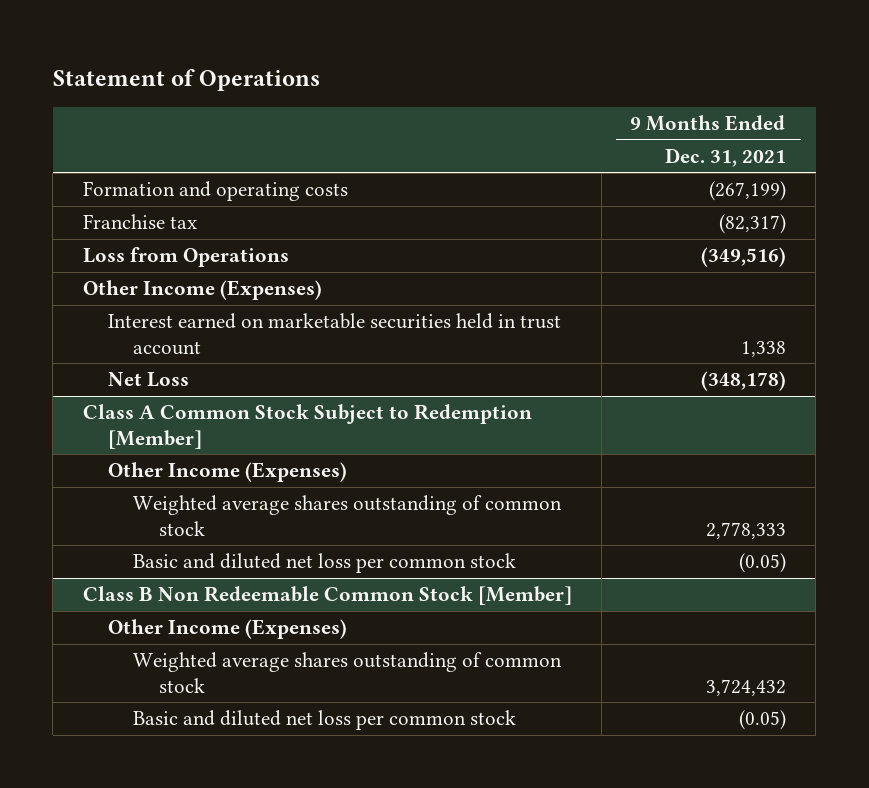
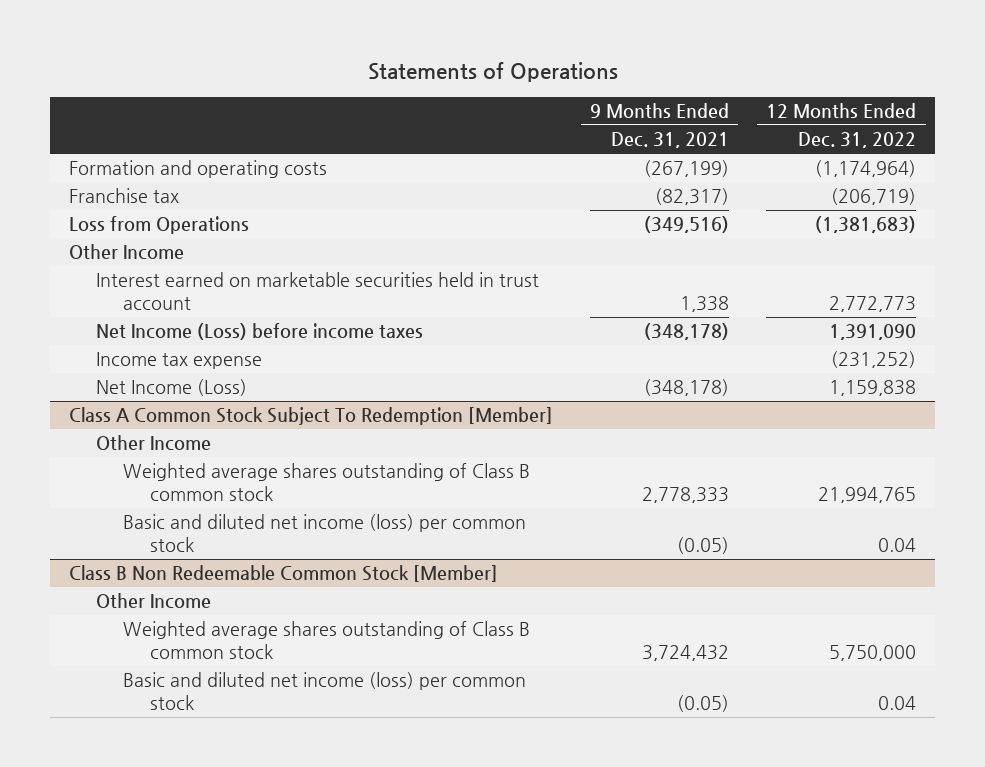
- Statement of Operations
+ Statements of Operations
- | 9 Months Ended Dec. 31, 2021
+ | 9 Months Ended Dec. 31, 2021 | 12 Months Ended Dec. 31, 2022
- Other Income (Expenses)
+ Other Income
- Net Loss | (348,178)
- Class A Common Stock Subject to Redemption [Member]
- Other Income (Expenses)
- Weighted average shares outstanding of common stock | 2,778,333
- Basic and diluted net loss per common stock | (0.05)
+ Net Income (Loss) before income taxes | (348,178) | 1,391,090
+ Income tax expense | | (231,252)
+ Net Income (Loss) | (348,178) | 1,159,838
+ Class A Common Stock Subject To Redemption [Member]
+ Other Income
+ Weighted average shares outstanding of Class B common stock | 2,778,333 | 21,994,765
+ Basic and diluted net income (loss) per common stock | (0.05) | 0.04
@ Class B Non Redeemable Common Stock [Member]
- Other Income (Expenses)
- Weighted average shares outstanding of common stock | 3,724,432
- Basic and diluted net loss per common stock | (0.05)
+ Other Income
+ Weighted average shares outstanding of Class B common stock | 3,724,432 | 5,750,000
+ Basic and diluted net income (loss) per common stock | (0.05) | 0.04

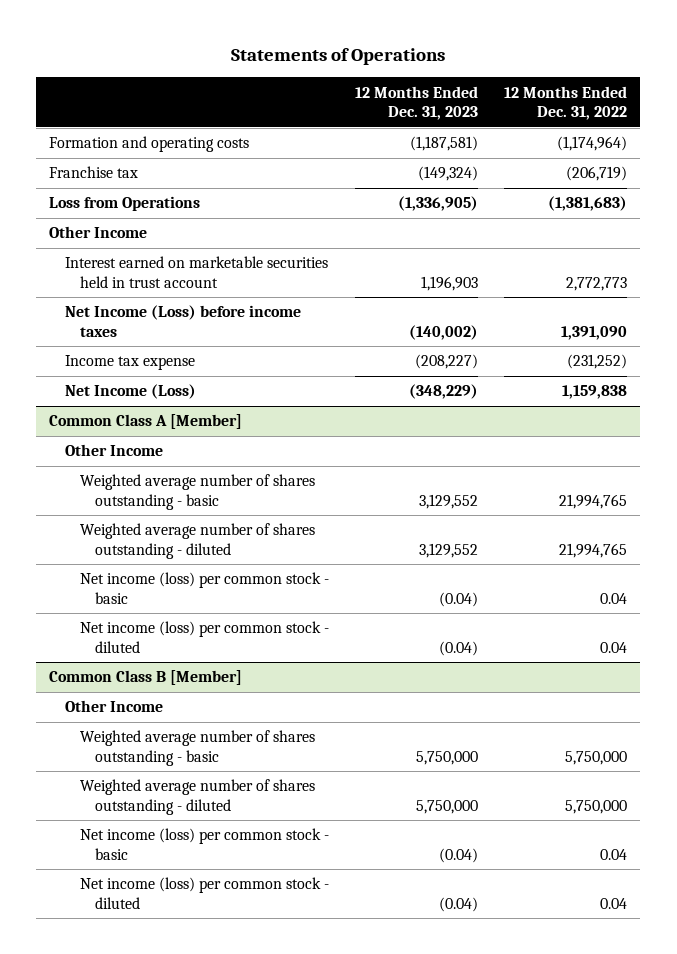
- | 9 Months Ended Dec. 31, 2021 | 12 Months Ended Dec. 31, 2022
+ | 12 Months Ended Dec. 31, 2023 | 12 Months Ended Dec. 31, 2022
- Class A Common Stock Subject To Redemption [Member]
+ Common Class A [Member]
- Weighted average shares outstanding of Class B common stock | 2,778,333 | 21,994,765
- Basic and diluted net income (loss) per common stock | (0.05) | 0.04
- Class B Non Redeemable Common Stock [Member]
+ Weighted average number of shares outstanding - basic | 3,129,552 | 21,994,765
+ Weighted average number of shares outstanding - diluted | 3,129,552 | 21,994,765
+ Net income (loss) per common stock - basic | (0.04) | 0.04
+ Net income (loss) per common stock - diluted | (0.04) | 0.04
+ Common Class B [Member]
- Weighted average shares outstanding of Class B common stock | 3,724,432 | 5,750,000
- Basic and diluted net income (loss) per common stock | (0.05) | 0.04
+ Weighted average number of shares outstanding - basic | 5,750,000 | 5,750,000
+ Weighted average number of shares outstanding - diluted | 5,750,000 | 5,750,000
+ Net income (loss) per common stock - basic | (0.04) | 0.04
+ Net income (loss) per common stock - diluted | (0.04) | 0.04

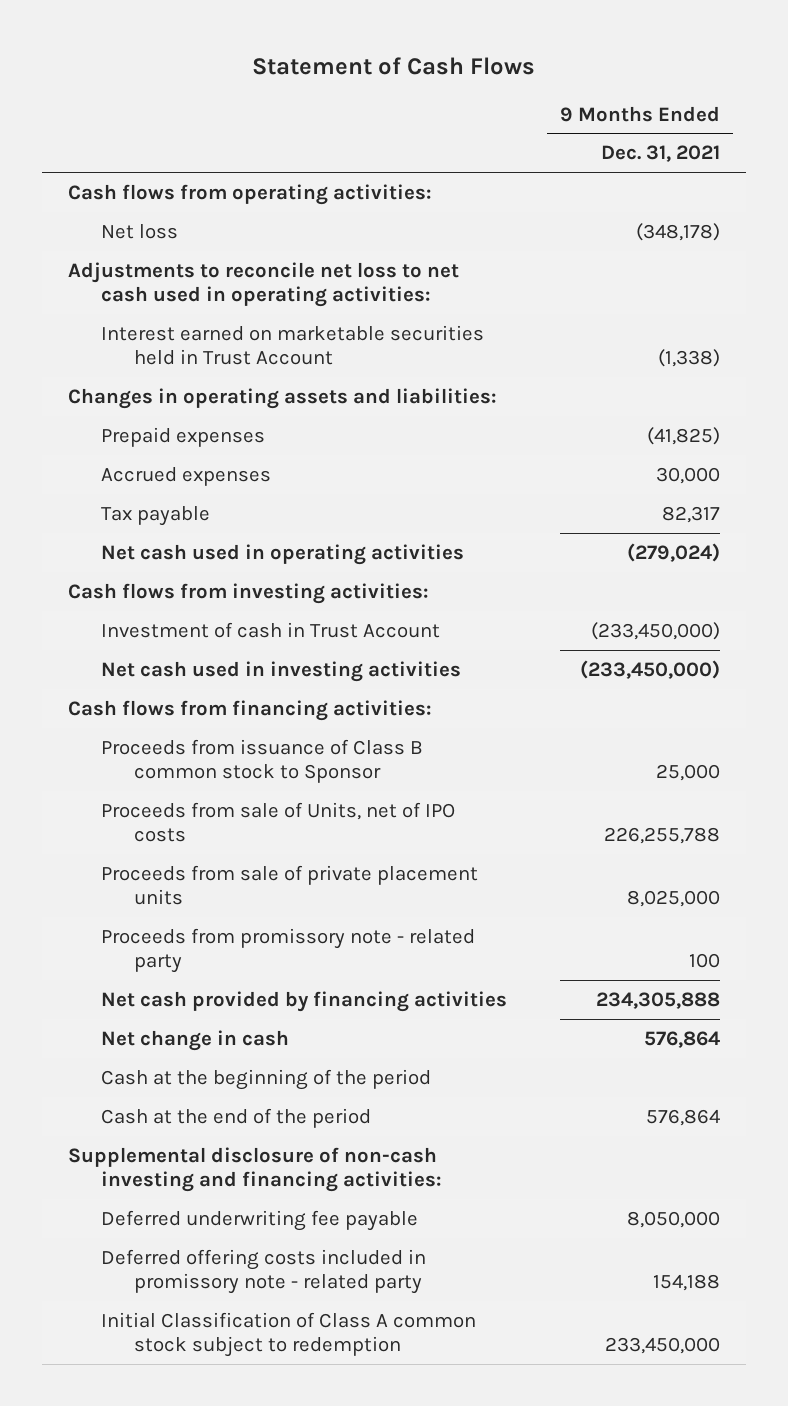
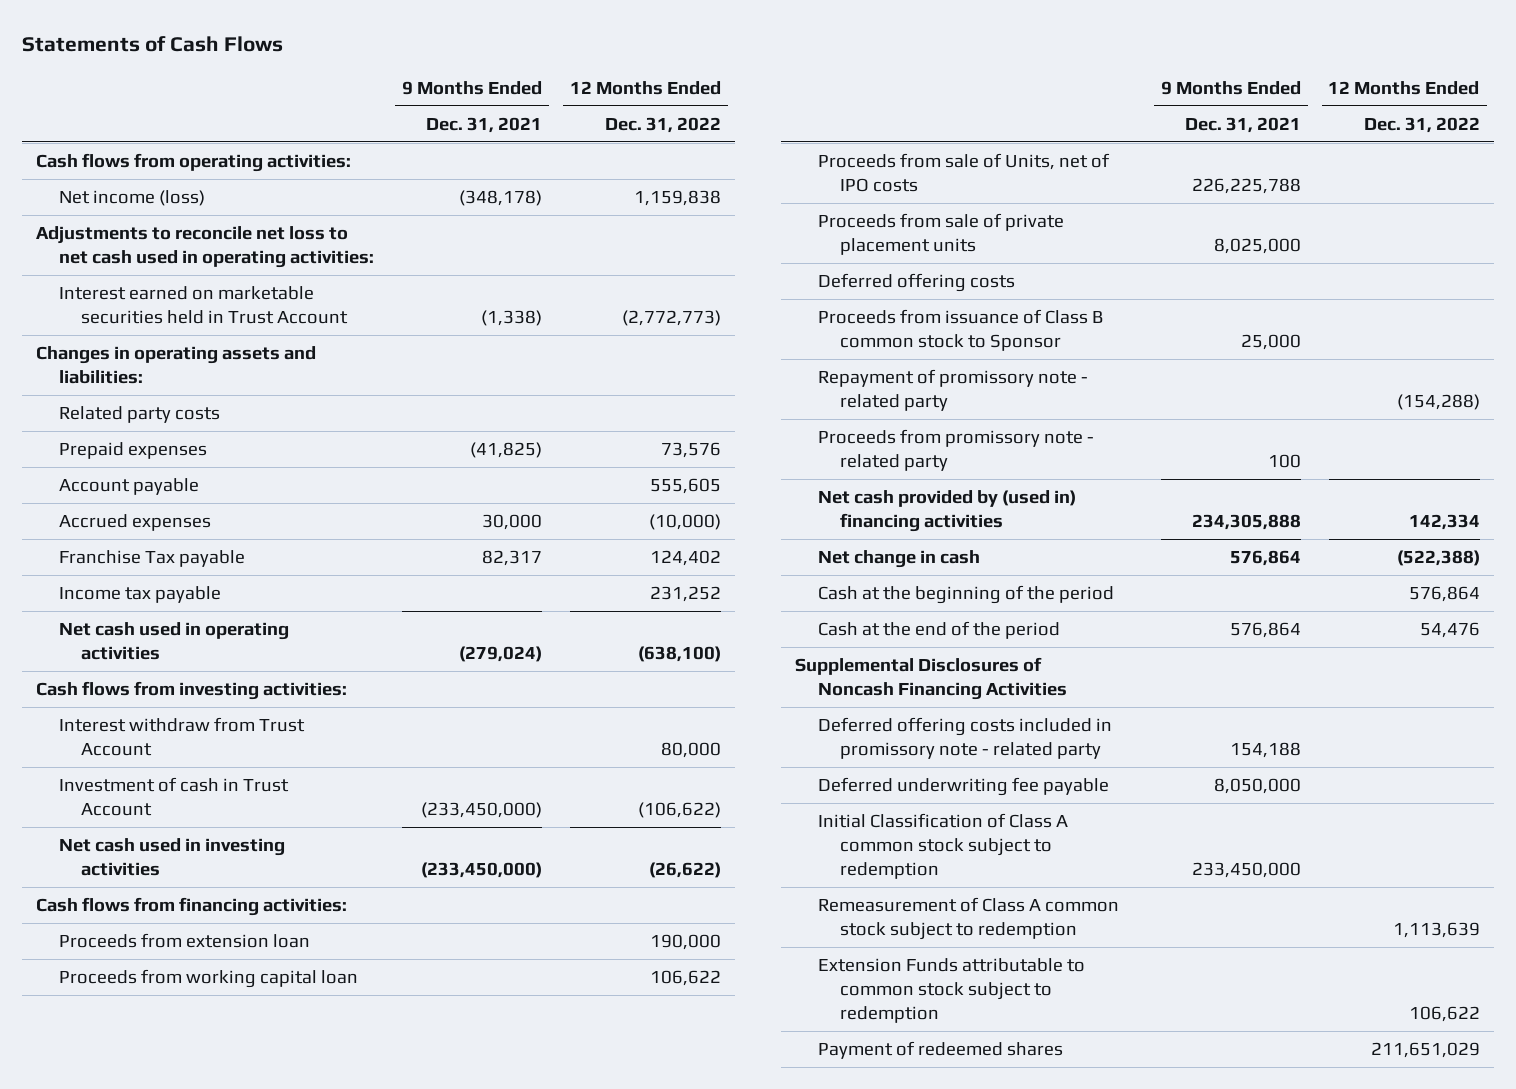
- Statement of Cash Flows
+ Statements of Cash Flows
- | 9 Months Ended Dec. 31, 2021
+ | 9 Months Ended Dec. 31, 2021 | 12 Months Ended Dec. 31, 2022
- Net loss | (348,178)
+ Net income (loss) | (348,178) | 1,159,838
+ Related party costs
+ Account payable | | 555,605
- Tax payable | 82,317
+ Franchise Tax payable | 82,317 | 124,402
+ Income tax payable | | 231,252
+ Interest withdraw from Trust Account | | 80,000
- Proceeds from sale of Units, net of IPO costs | 226,255,788
+ Proceeds from extension loan | | 190,000
+ Proceeds from working capital loan | | 106,622
+ Proceeds from sale of Units, net of IPO costs | 226,225,788 |
+ Deferred offering costs
moved down: Proceeds from issuance of Class B common stock to Sponsor | 25,000 |
+ Repayment of promissory note - related party | | (154,288)
- Net cash provided by financing activities | 234,305,888
+ Net cash provided by (used in) financing activities | 234,305,888 | 142,334
- Supplemental disclosure of non-cash investing and financing activities:
+ Supplemental Disclosures of Noncash Financing Activities
moved down: Deferred underwriting fee payable | 8,050,000 |
+ Remeasurement of Class A common stock subject to redemption | | 1,113,639
+ Extension Funds attributable to common stock subject to redemption | | 106,622
+ Payment of redeemed shares | | 211,651,029

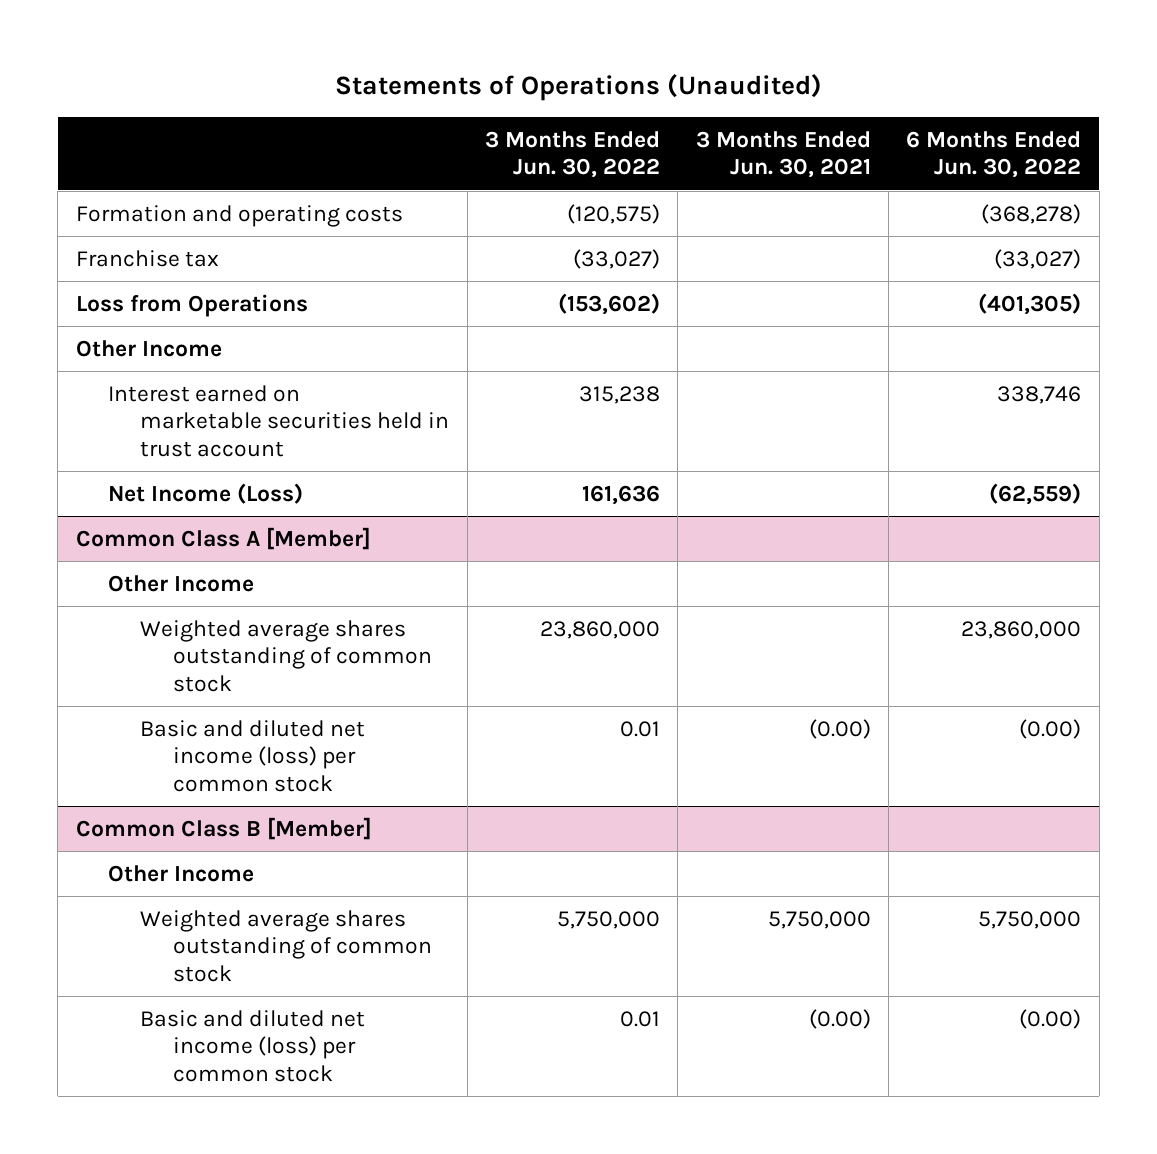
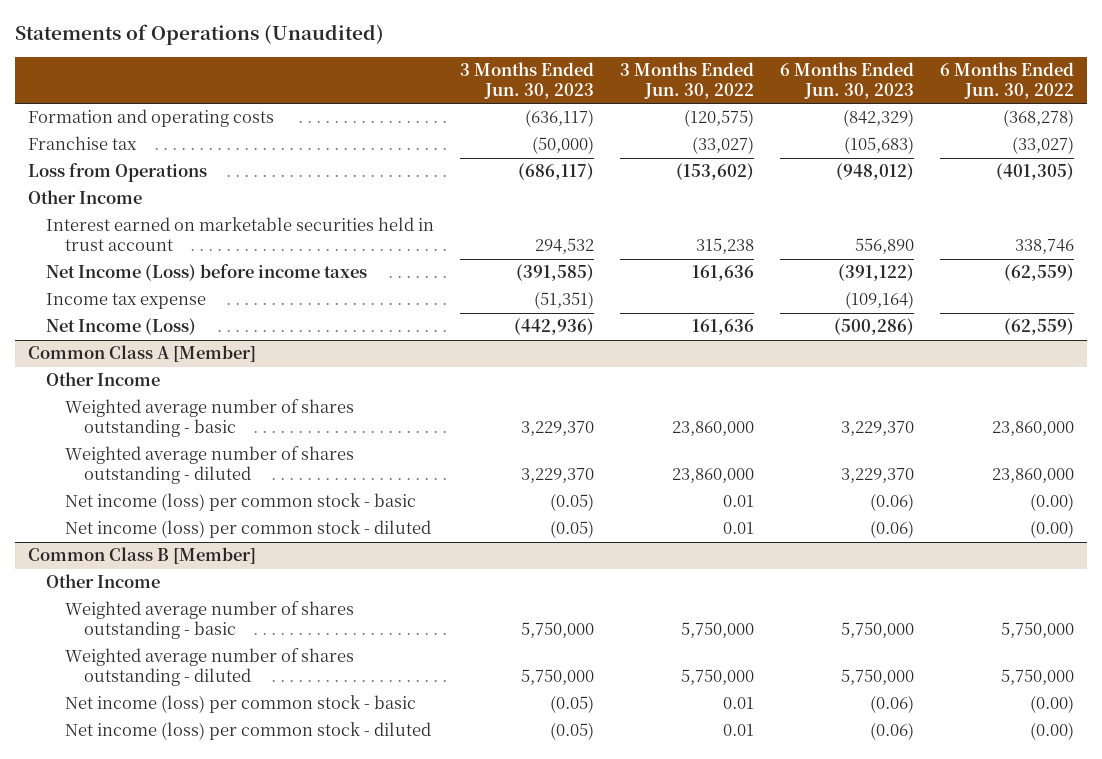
- | 3 Months Ended Jun. 30, 2022 | 3 Months Ended Jun. 30, 2021 | 6 Months Ended Jun. 30, 2022
+ | 3 Months Ended Jun. 30, 2023 | 3 Months Ended Jun. 30, 2022 | 6 Months Ended Jun. 30, 2023 | 6 Months Ended Jun. 30, 2022
+ Net Income (Loss) before income taxes | (391,585) | 161,636 | (391,122) | (62,559)
+ Income tax expense | (51,351) | | (109,164) |
@ Common Class A [Member]
- Weighted average shares outstanding of common stock | 23,860,000 | | 23,860,000
- Basic and diluted net income (loss) per common stock | 0.01 | (0.00) | (0.00)
+ Weighted average number of shares outstanding - basic | 3,229,370 | 23,860,000 | 3,229,370 | 23,860,000
+ Weighted average number of shares outstanding - diluted | 3,229,370 | 23,860,000 | 3,229,370 | 23,860,000
+ Net income (loss) per common stock - basic | (0.05) | 0.01 | (0.06) | (0.00)
+ Net income (loss) per common stock - diluted | (0.05) | 0.01 | (0.06) | (0.00)
@ Common Class B [Member]
- Weighted average shares outstanding of common stock | 5,750,000 | 5,750,000 | 5,750,000
- Basic and diluted net income (loss) per common stock | 0.01 | (0.00) | (0.00)
+ Weighted average number of shares outstanding - basic | 5,750,000 | 5,750,000 | 5,750,000 | 5,750,000
+ Weighted average number of shares outstanding - diluted | 5,750,000 | 5,750,000 | 5,750,000 | 5,750,000
+ Net income (loss) per common stock - basic | (0.05) | 0.01 | (0.06) | (0.00)
+ Net income (loss) per common stock - diluted | (0.05) | 0.01 | (0.06) | (0.00)

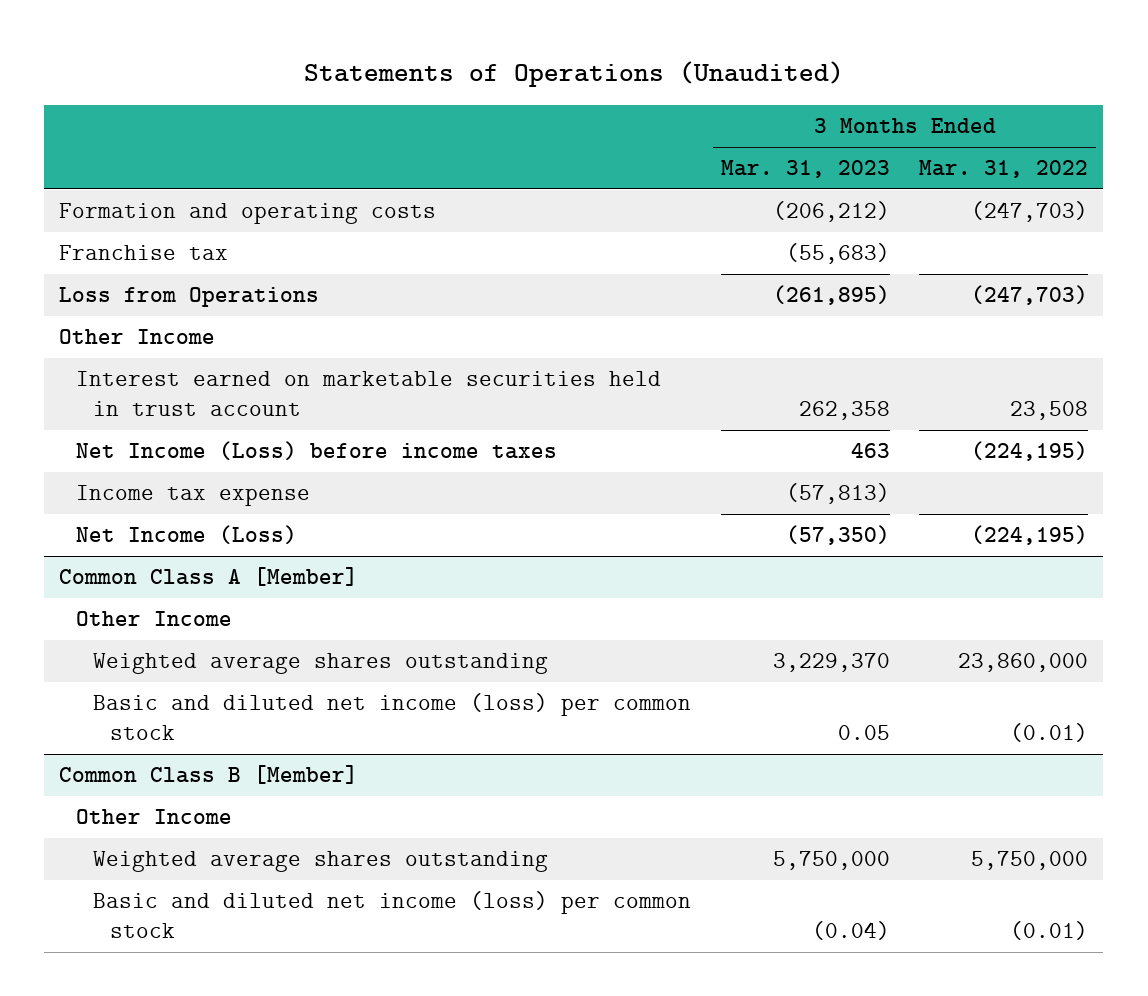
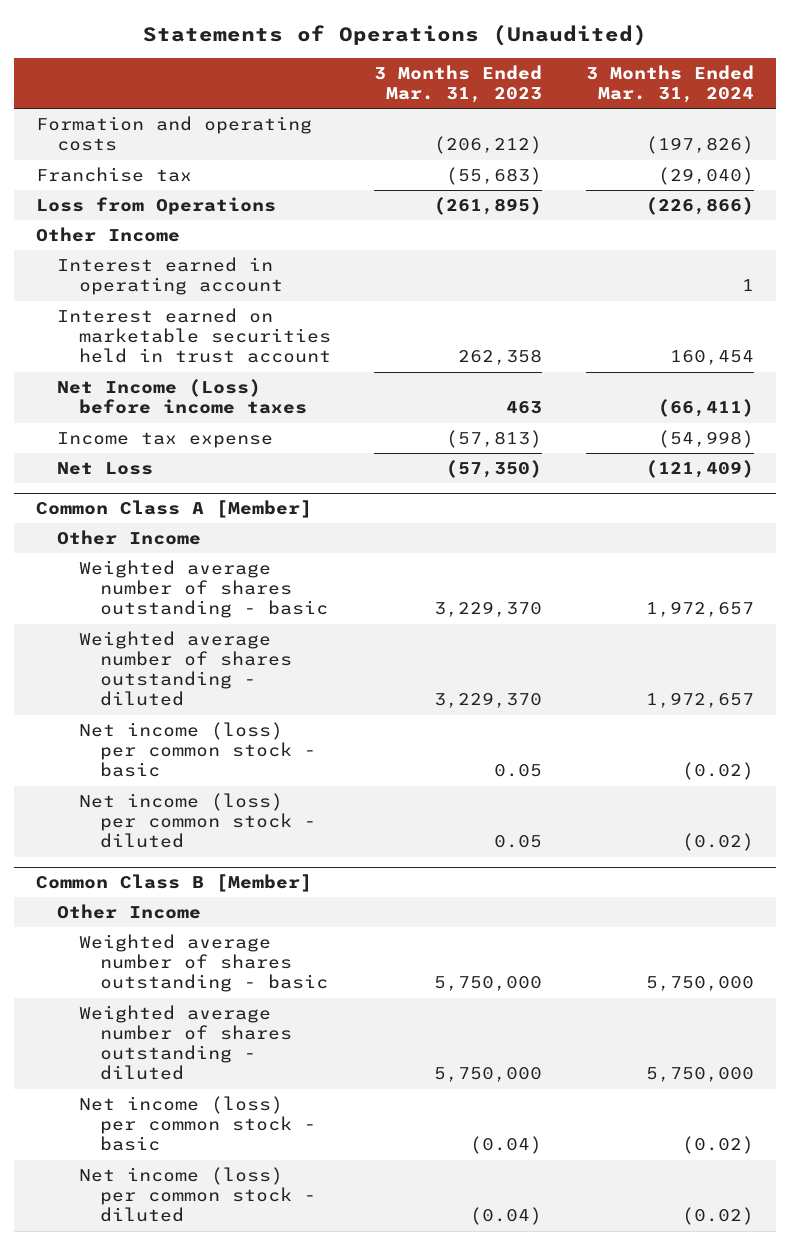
- | 3 Months Ended Mar. 31, 2023 | 3 Months Ended Mar. 31, 2022
+ | 3 Months Ended Mar. 31, 2023 | 3 Months Ended Mar. 31, 2024
+ Interest earned in operating account | | 1
- Net Income (Loss) | (57,350) | (224,195)
+ Net Loss | (57,350) | (121,409)
@ Common Class A [Member]
- Weighted average shares outstanding | 3,229,370 | 23,860,000
- Basic and diluted net income (loss) per common stock | 0.05 | (0.01)
+ Weighted average number of shares outstanding - basic | 3,229,370 | 1,972,657
+ Weighted average number of shares outstanding - diluted | 3,229,370 | 1,972,657
+ Net income (loss) per common stock - basic | 0.05 | (0.02)
+ Net income (loss) per common stock - diluted | 0.05 | (0.02)
@ Common Class B [Member]
- Weighted average shares outstanding | 5,750,000 | 5,750,000
- Basic and diluted net income (loss) per common stock | (0.04) | (0.01)
+ Weighted average number of shares outstanding - basic | 5,750,000 | 5,750,000
+ Weighted average number of shares outstanding - diluted | 5,750,000 | 5,750,000
+ Net income (loss) per common stock - basic | (0.04) | (0.02)
+ Net income (loss) per common stock - diluted | (0.04) | (0.02)

